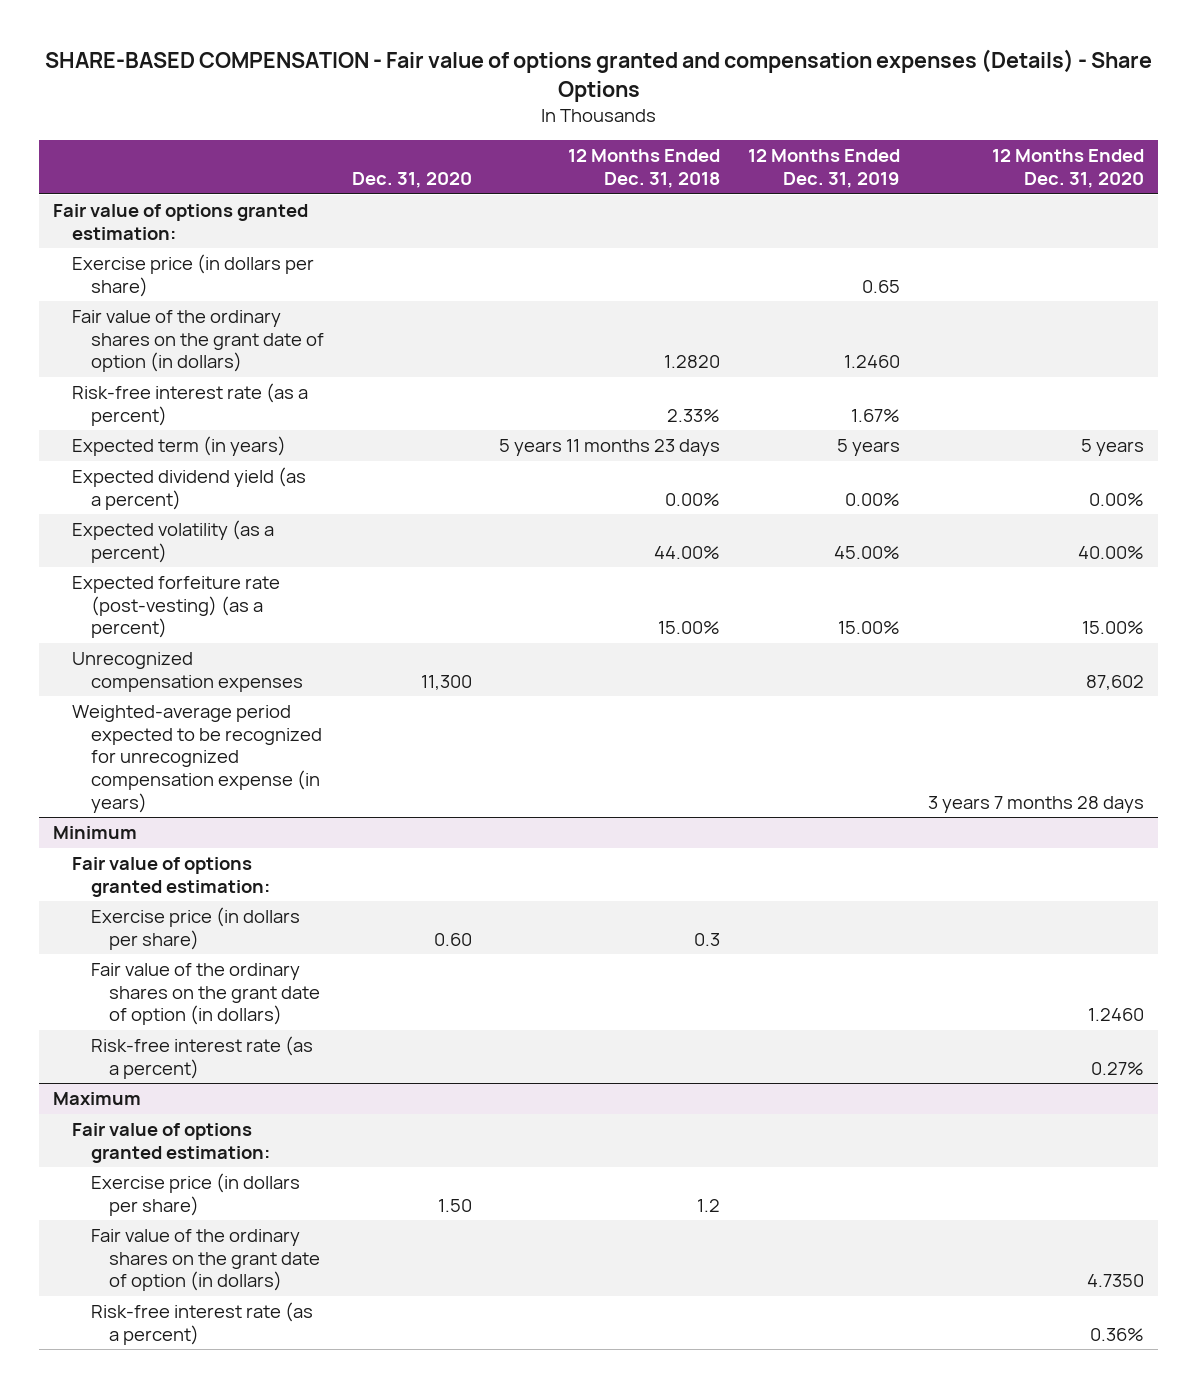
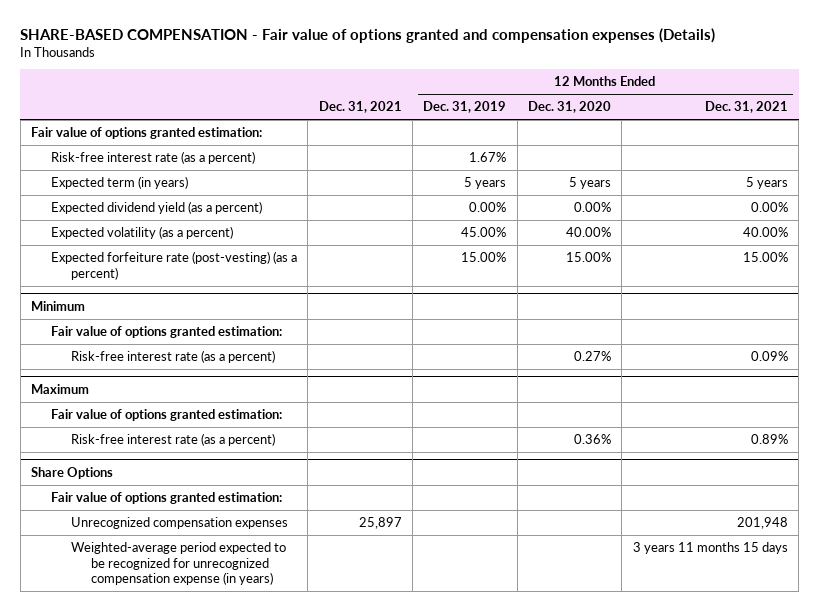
- SHARE-BASED COMPENSATION - Fair value of options granted and compensation expenses (Details) - Share Options
+ SHARE-BASED COMPENSATION - Fair value of options granted and compensation expenses (Details)
- | Dec. 31, 2020 | 12 Months Ended Dec. 31, 2018 | 12 Months Ended Dec. 31, 2019 | 12 Months Ended Dec. 31, 2020
+ | Dec. 31, 2021 | 12 Months Ended Dec. 31, 2019 | 12 Months Ended Dec. 31, 2020 | 12 Months Ended Dec. 31, 2021
- Exercise price (in dollars per share) | | | 0.65 |
- Fair value of the ordinary shares on the grant date of option (in dollars) | | 1.2820 | 1.2460 |
- Unrecognized compensation expenses | 11,300 | | | 87,602
- Weighted-average period expected to be recognized for unrecognized compensation expense (in years) | | | | 3 years 7 months 28 days
@ Minimum
- Exercise price (in dollars per share) | 0.60 | 0.3 | |
- Fair value of the ordinary shares on the grant date of option (in dollars) | | | | 1.2460
@ Maximum
- Exercise price (in dollars per share) | 1.50 | 1.2 | |
- Fair value of the ordinary shares on the grant date of option (in dollars) | | | | 4.7350
+ Share Options
+ Fair value of options granted estimation:
+ Unrecognized compensation expenses | 25,897 | | | 201,948
+ Weighted-average period expected to be recognized for unrecognized compensation expense (in years) | | | | 3 years 11 months 15 days

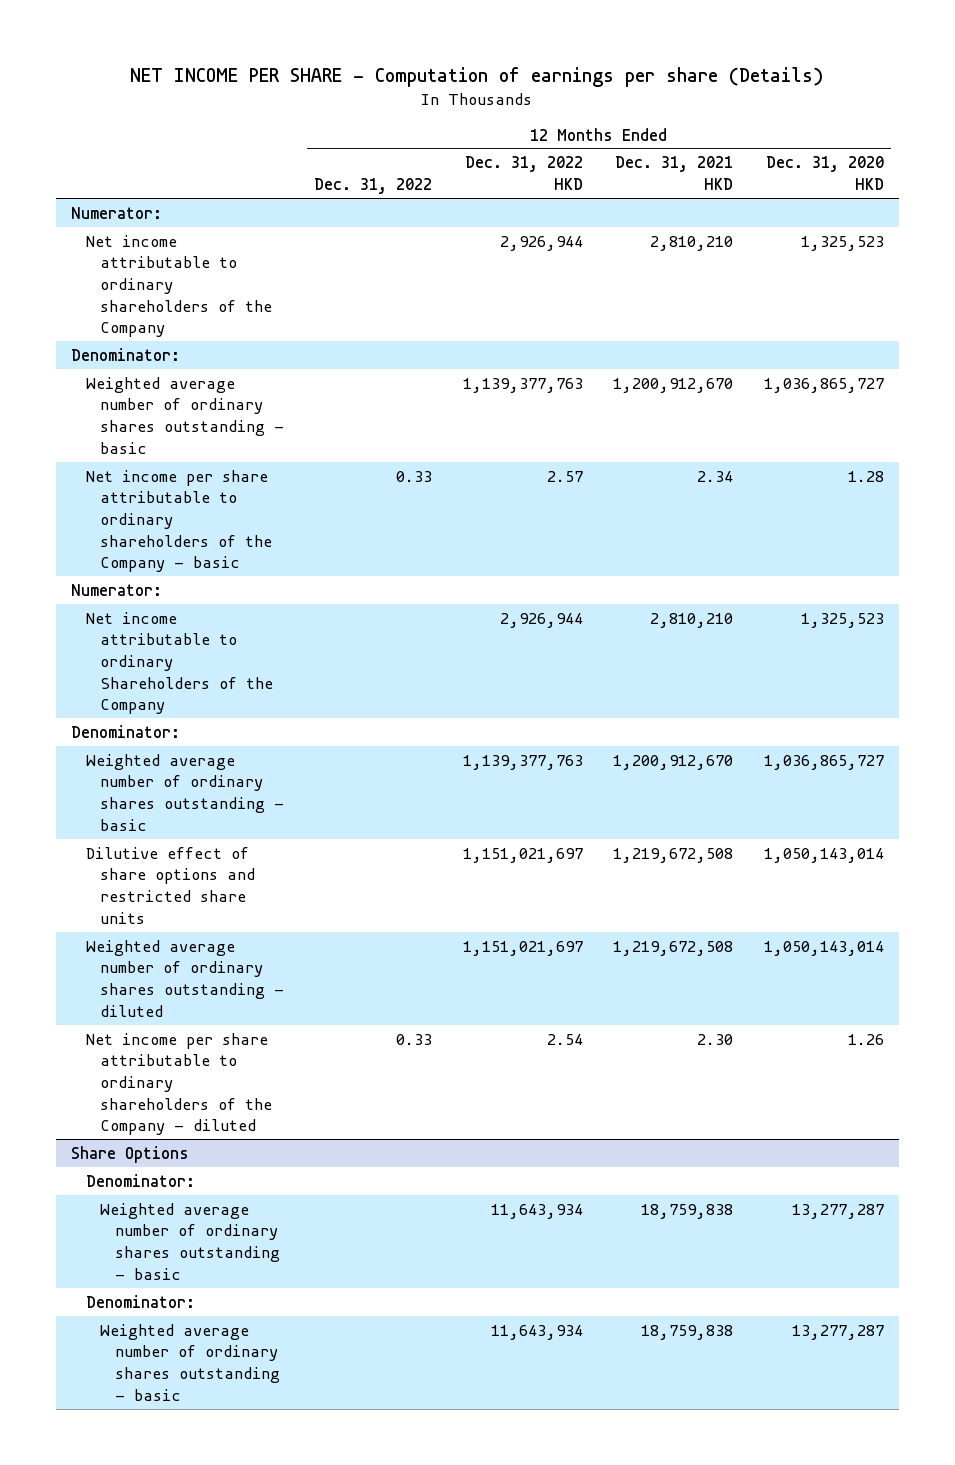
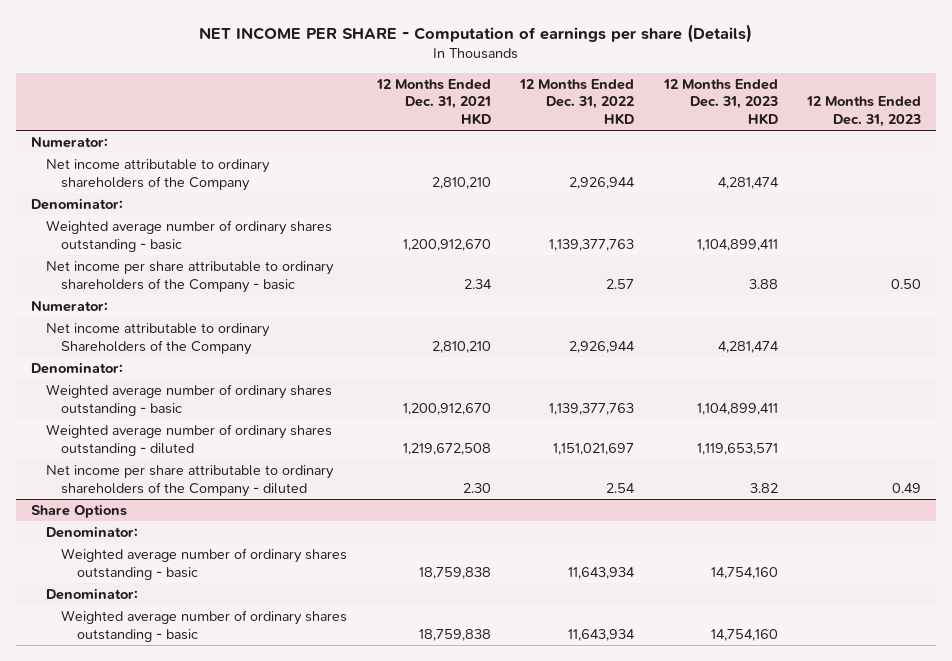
- | 12 Months Ended Dec. 31, 2022 | 12 Months Ended Dec. 31, 2022 HKD | 12 Months Ended Dec. 31, 2021 HKD | 12 Months Ended Dec. 31, 2020 HKD
+ | 12 Months Ended Dec. 31, 2021 HKD | 12 Months Ended Dec. 31, 2022 HKD | 12 Months Ended Dec. 31, 2023 HKD | 12 Months Ended Dec. 31, 2023
- Dilutive effect of share options and restricted share units | | 1,151,021,697 | 1,219,672,508 | 1,050,143,014

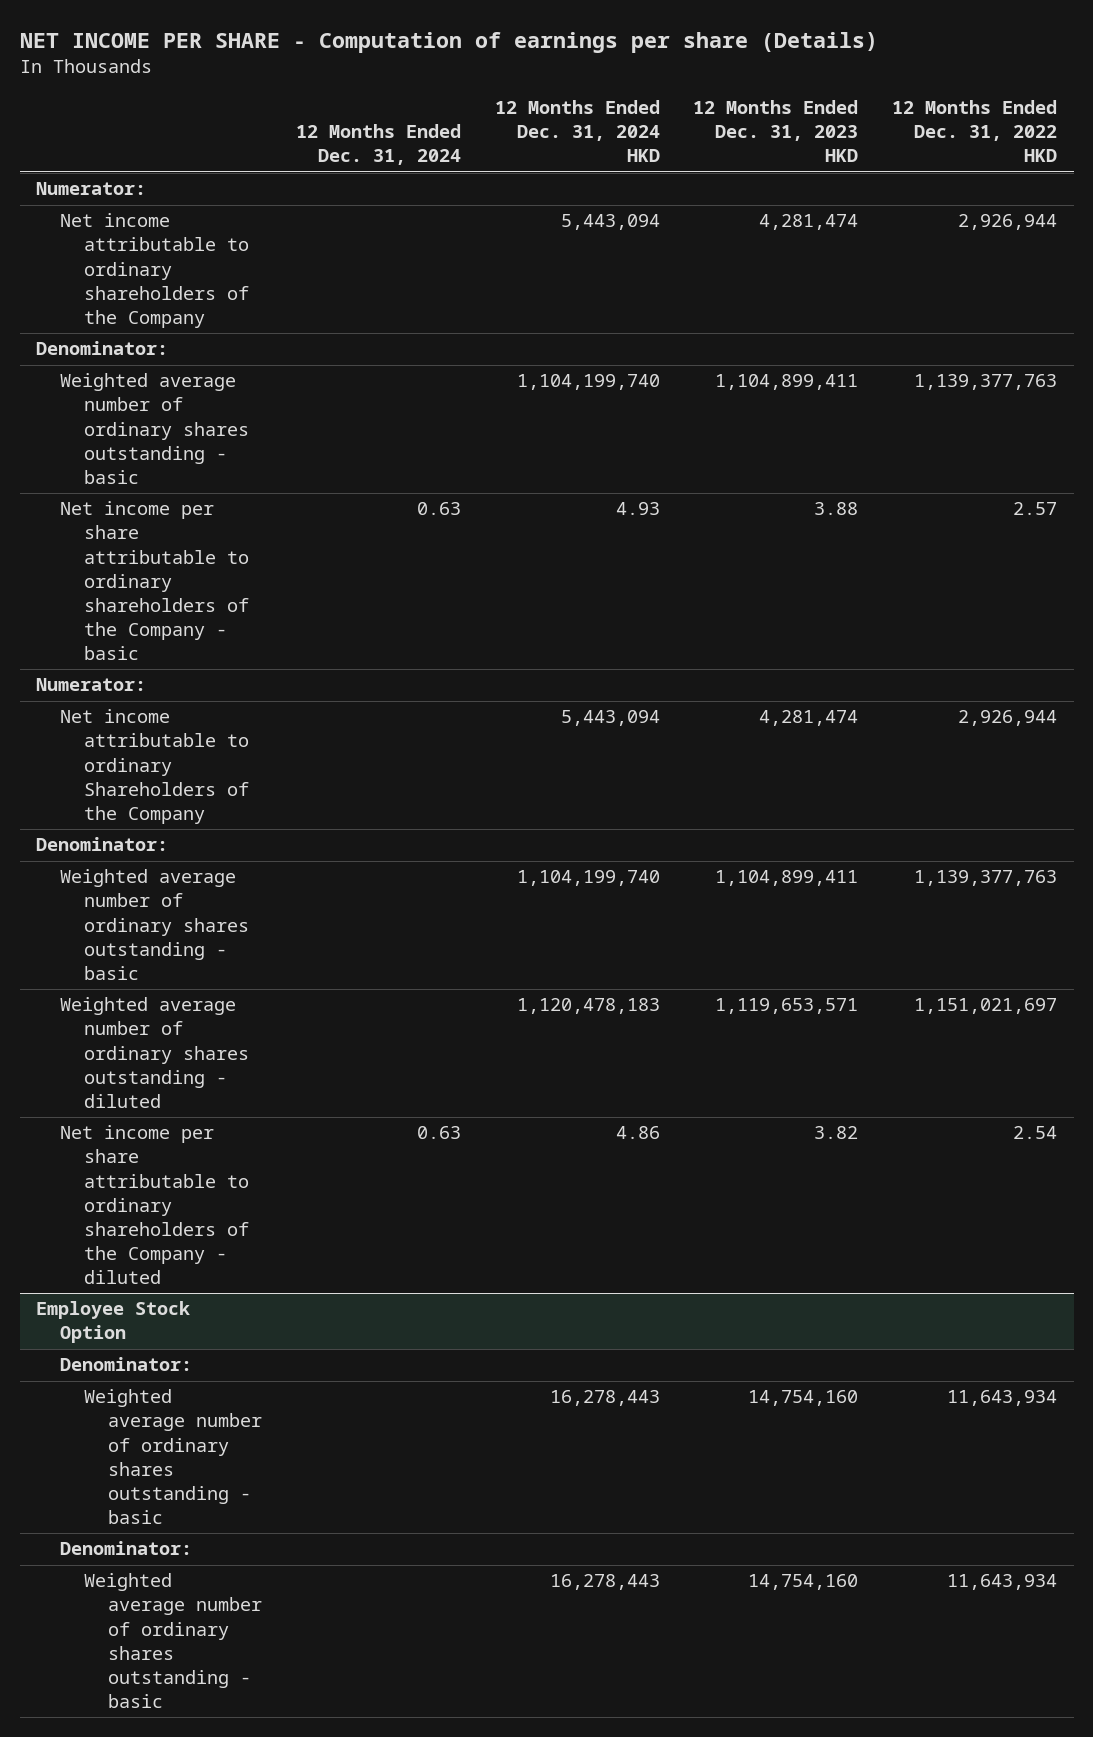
- | 12 Months Ended Dec. 31, 2021 HKD | 12 Months Ended Dec. 31, 2022 HKD | 12 Months Ended Dec. 31, 2023 HKD | 12 Months Ended Dec. 31, 2023
+ | 12 Months Ended Dec. 31, 2024 | 12 Months Ended Dec. 31, 2024 HKD | 12 Months Ended Dec. 31, 2023 HKD | 12 Months Ended Dec. 31, 2022 HKD
- Share Options
+ Employee Stock Option

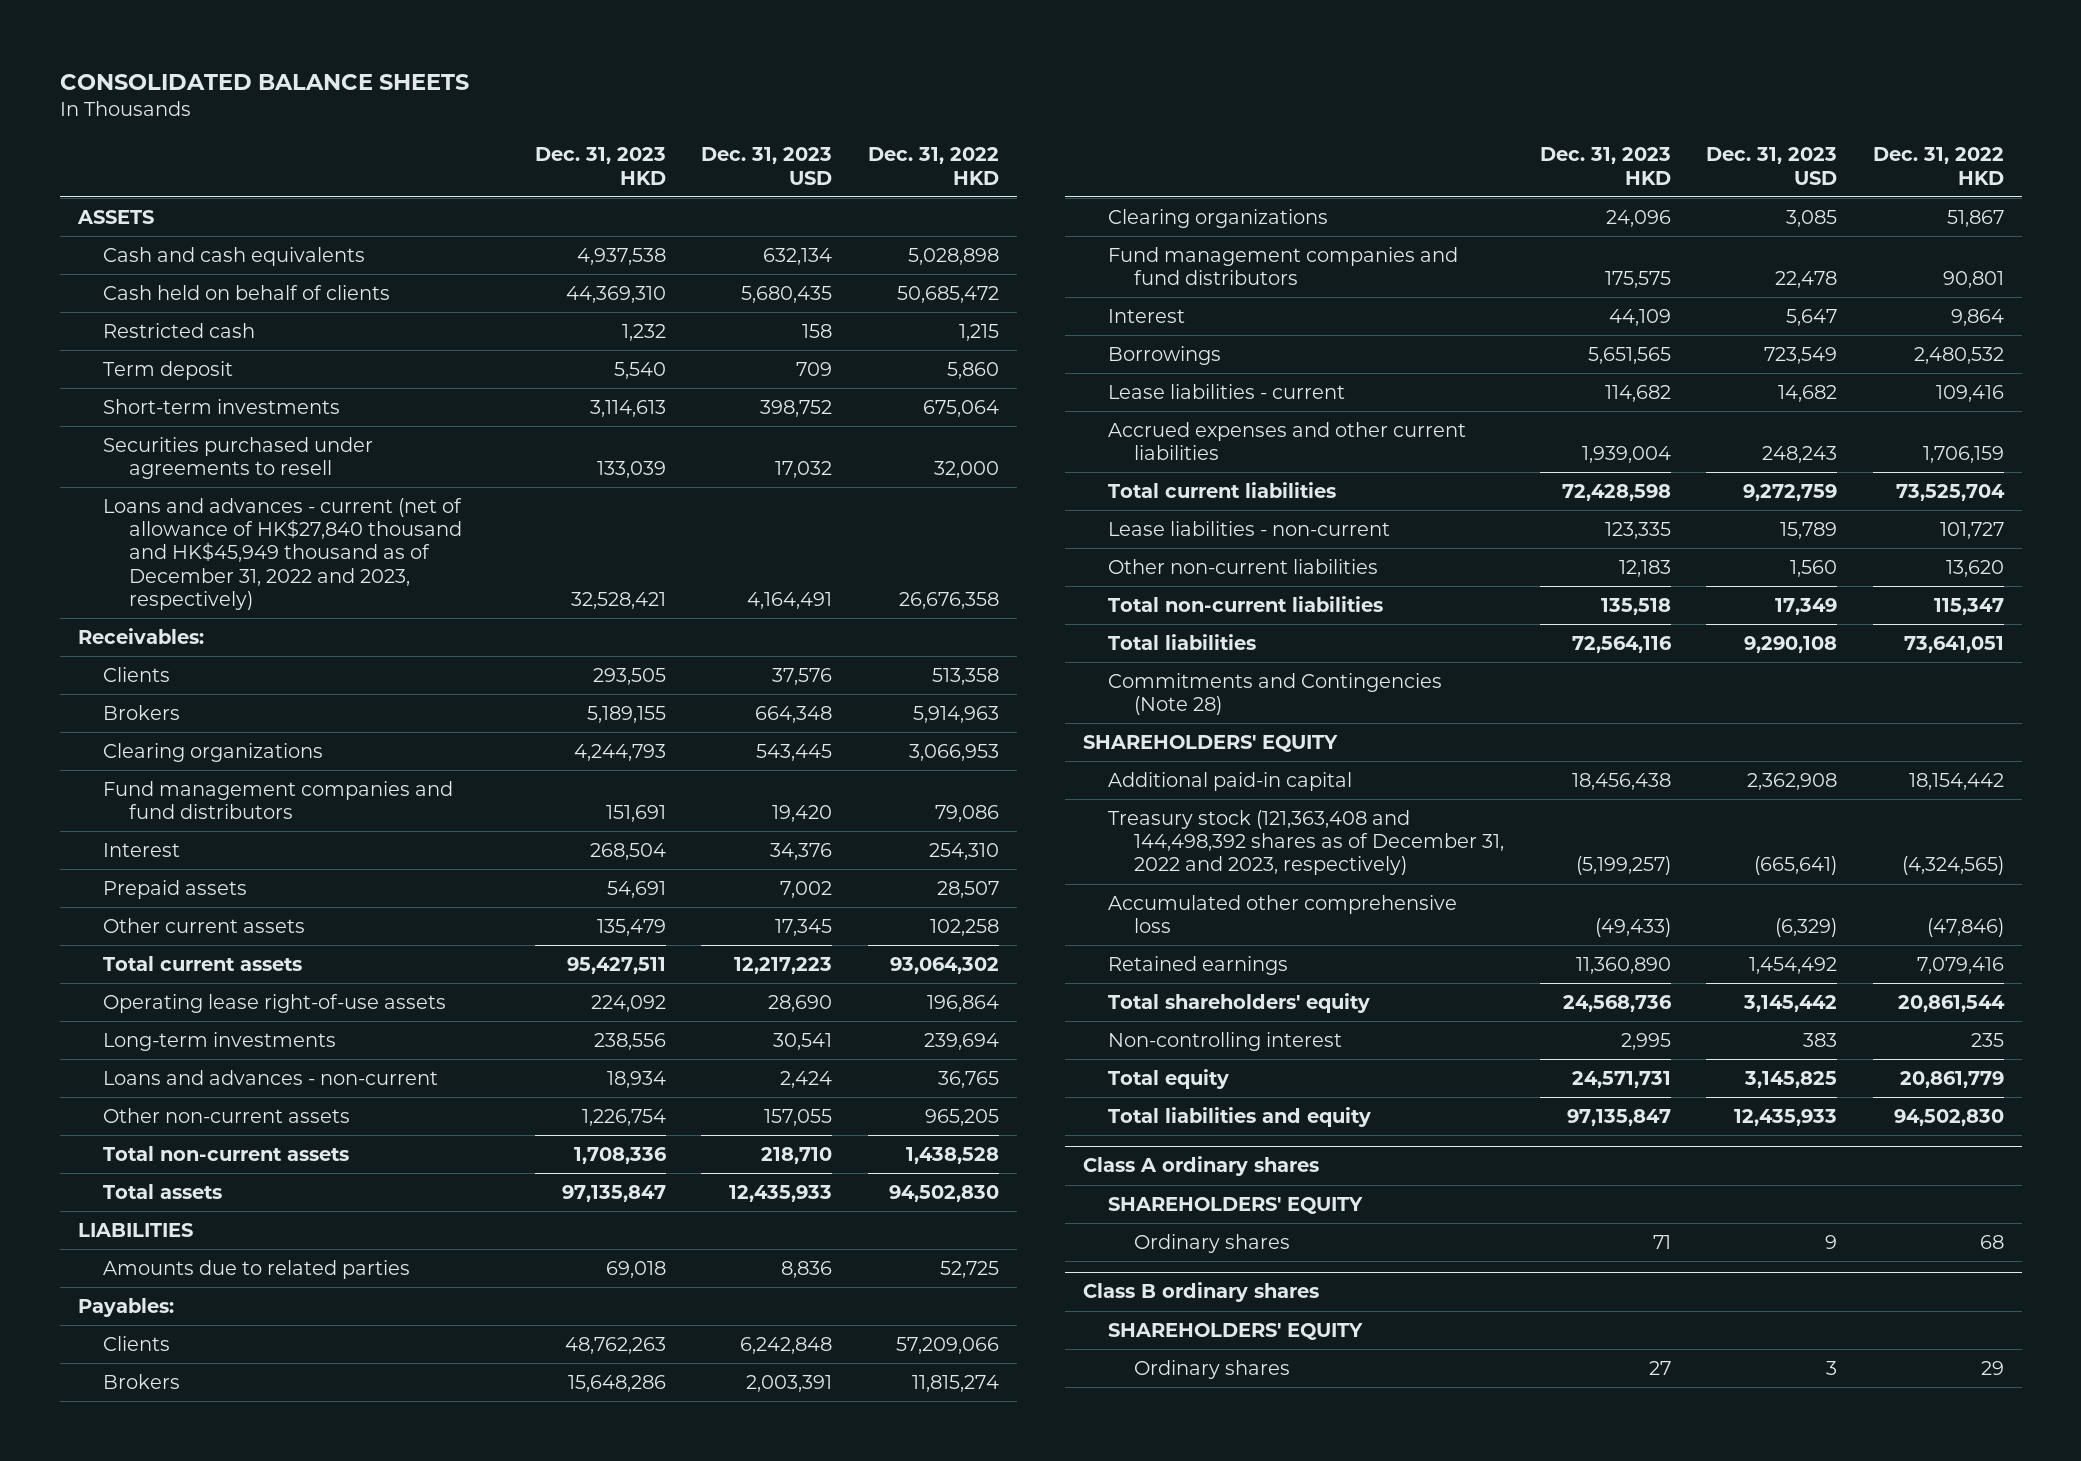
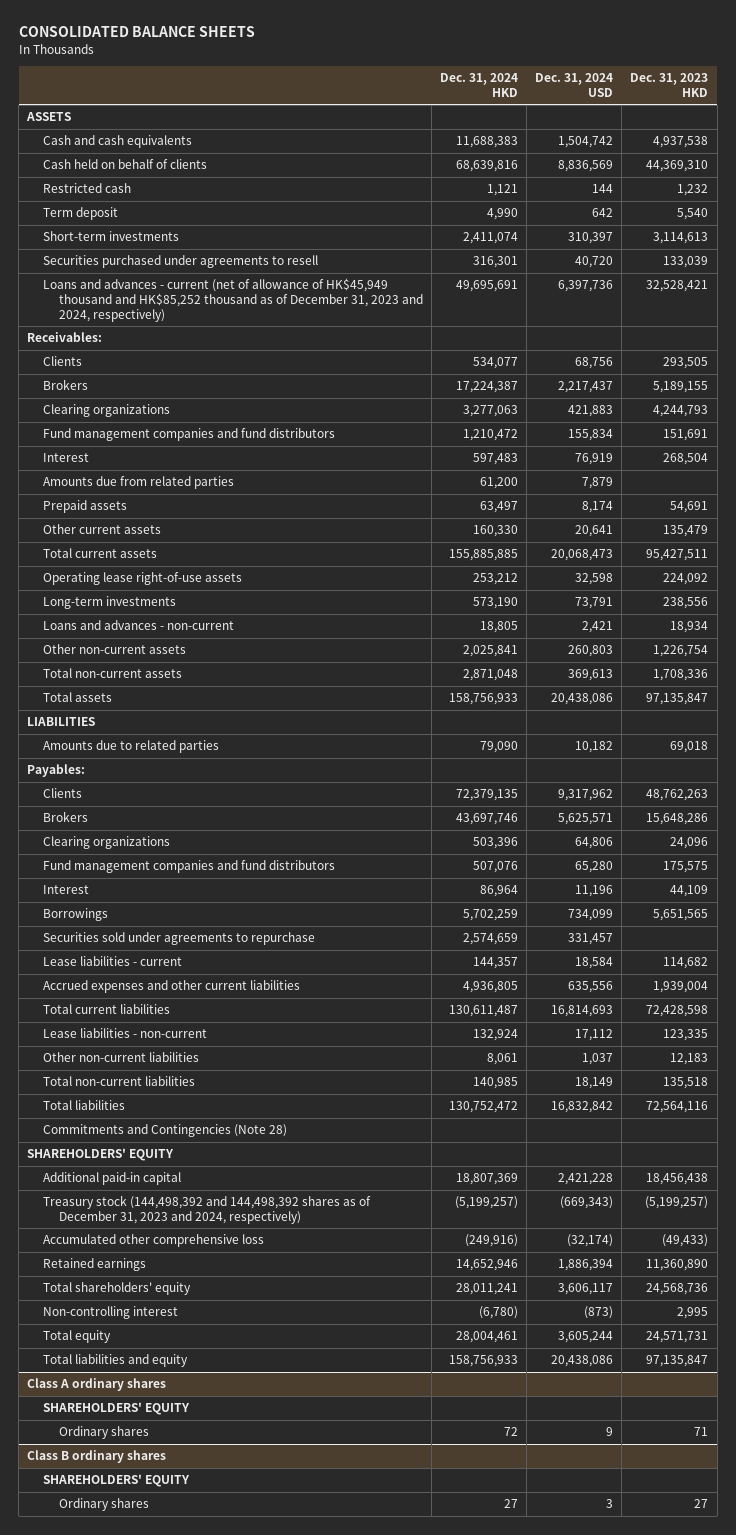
- | Dec. 31, 2023 HKD | Dec. 31, 2023 USD | Dec. 31, 2022 HKD
+ | Dec. 31, 2024 HKD | Dec. 31, 2024 USD | Dec. 31, 2023 HKD
- Loans and advances - current (net of allowance of HK$27,840 thousand and HK$45,949 thousand as of December 31, 2022 and 2023, respectively) | 32,528,421 | 4,164,491 | 26,676,358
+ Loans and advances - current (net of allowance of HK$45,949 thousand and HK$85,252 thousand as of December 31, 2023 and 2024, respectively) | 49,695,691 | 6,397,736 | 32,528,421
+ Amounts due from related parties | 61,200 | 7,879 |
+ Securities sold under agreements to repurchase | 2,574,659 | 331,457 |
- Treasury stock (121,363,408 and 144,498,392 shares as of December 31, 2022 and 2023, respectively) | (5,199,257) | (665,641) | (4,324,565)
+ Treasury stock (144,498,392 and 144,498,392 shares as of December 31, 2023 and 2024, respectively) | (5,199,257) | (669,343) | (5,199,257)

